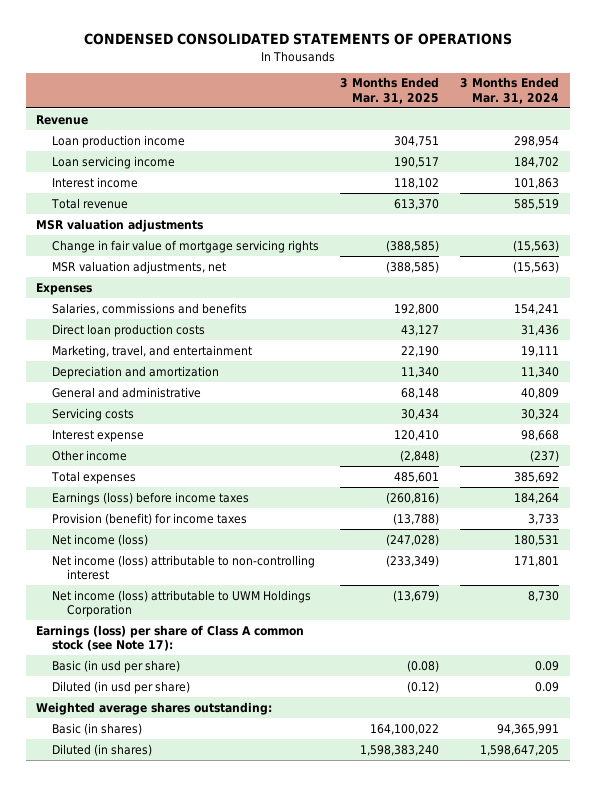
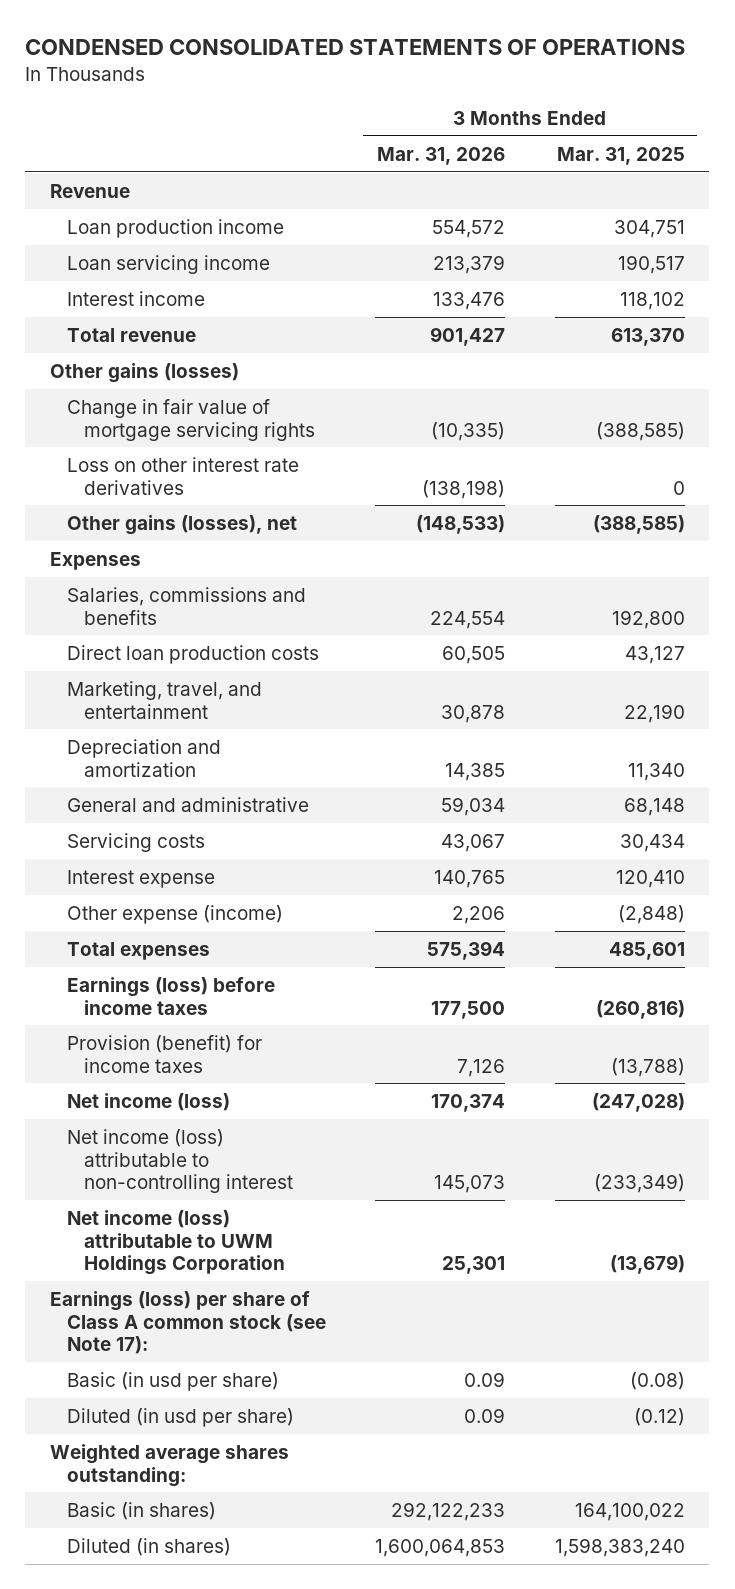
- | 3 Months Ended Mar. 31, 2025 | 3 Months Ended Mar. 31, 2024
+ | 3 Months Ended Mar. 31, 2026 | 3 Months Ended Mar. 31, 2025
- MSR valuation adjustments
+ Other gains (losses)
- MSR valuation adjustments, net | (388,585) | (15,563)
+ Loss on other interest rate derivatives | (138,198) | 0
+ Other gains (losses), net | (148,533) | (388,585)
- Other income | (2,848) | (237)
+ Other expense (income) | 2,206 | (2,848)

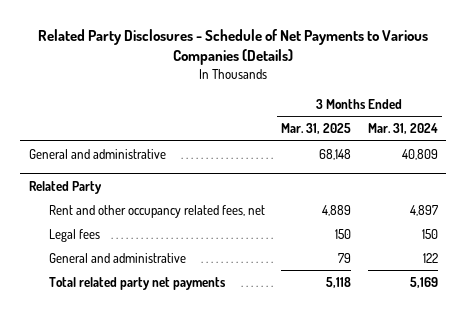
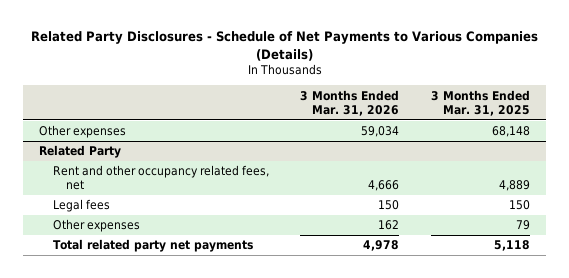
- | 3 Months Ended Mar. 31, 2025 | 3 Months Ended Mar. 31, 2024
+ | 3 Months Ended Mar. 31, 2026 | 3 Months Ended Mar. 31, 2025
- General and administrative | 68,148 | 40,809
+ Other expenses | 59,034 | 68,148
@ Related Party
- General and administrative | 79 | 122
+ Other expenses | 162 | 79

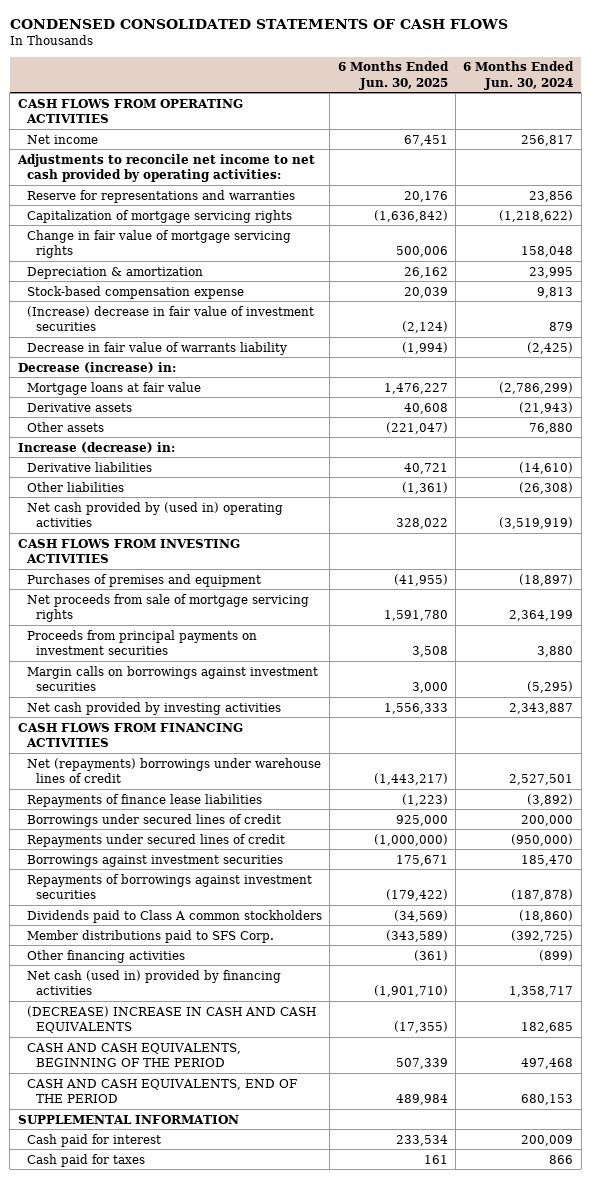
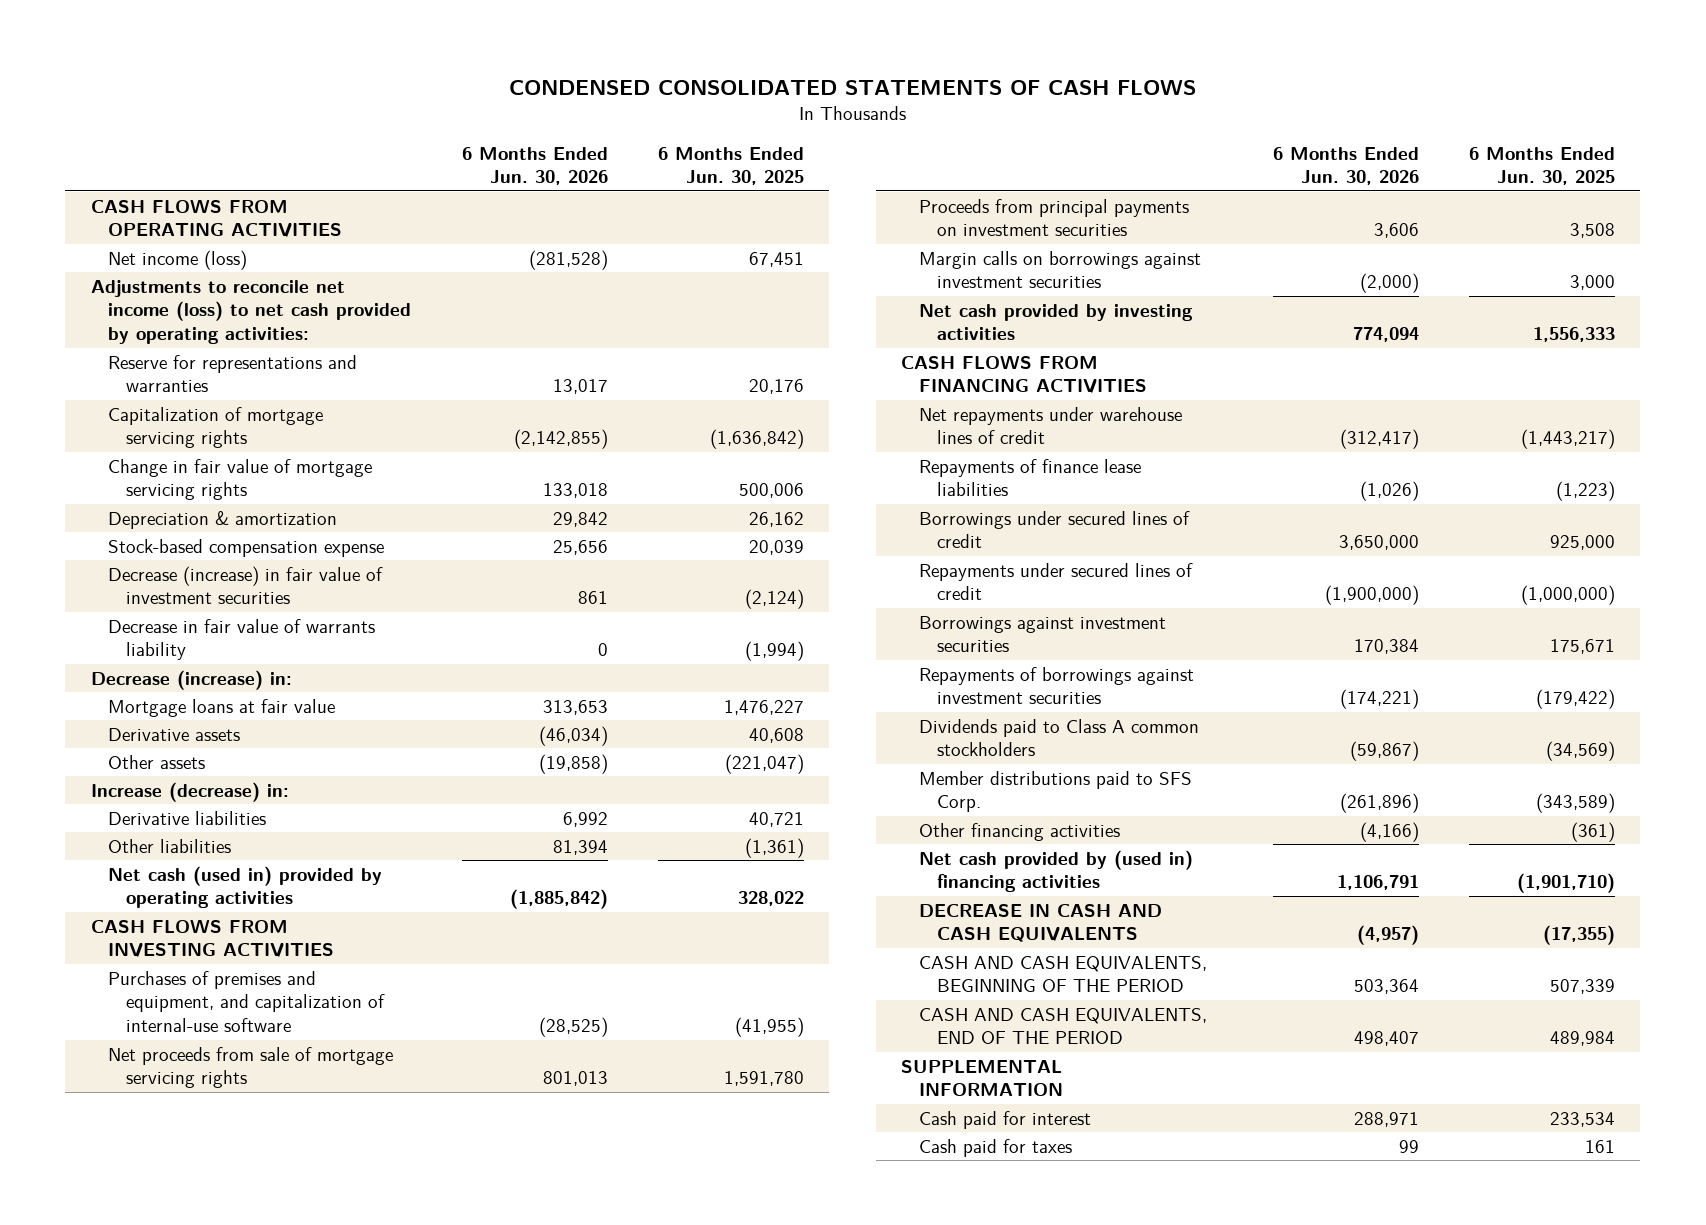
- | 6 Months Ended Jun. 30, 2025 | 6 Months Ended Jun. 30, 2024
+ | 6 Months Ended Jun. 30, 2026 | 6 Months Ended Jun. 30, 2025
- Net income | 67,451 | 256,817
- Adjustments to reconcile net income to net cash provided by operating activities:
+ Net income (loss) | (281,528) | 67,451
+ Adjustments to reconcile net income (loss) to net cash provided by operating activities:
- (Increase) decrease in fair value of investment securities | (2,124) | 879
+ Decrease (increase) in fair value of investment securities | 861 | (2,124)
- Net cash provided by (used in) operating activities | 328,022 | (3,519,919)
+ Net cash (used in) provided by operating activities | (1,885,842) | 328,022
- Purchases of premises and equipment | (41,955) | (18,897)
+ Purchases of premises and equipment, and capitalization of internal-use software | (28,525) | (41,955)
- Net (repayments) borrowings under warehouse lines of credit | (1,443,217) | 2,527,501
+ Net repayments under warehouse lines of credit | (312,417) | (1,443,217)
- Net cash (used in) provided by financing activities | (1,901,710) | 1,358,717
- (DECREASE) INCREASE IN CASH AND CASH EQUIVALENTS | (17,355) | 182,685
+ Net cash provided by (used in) financing activities | 1,106,791 | (1,901,710)
+ DECREASE IN CASH AND CASH EQUIVALENTS | (4,957) | (17,355)

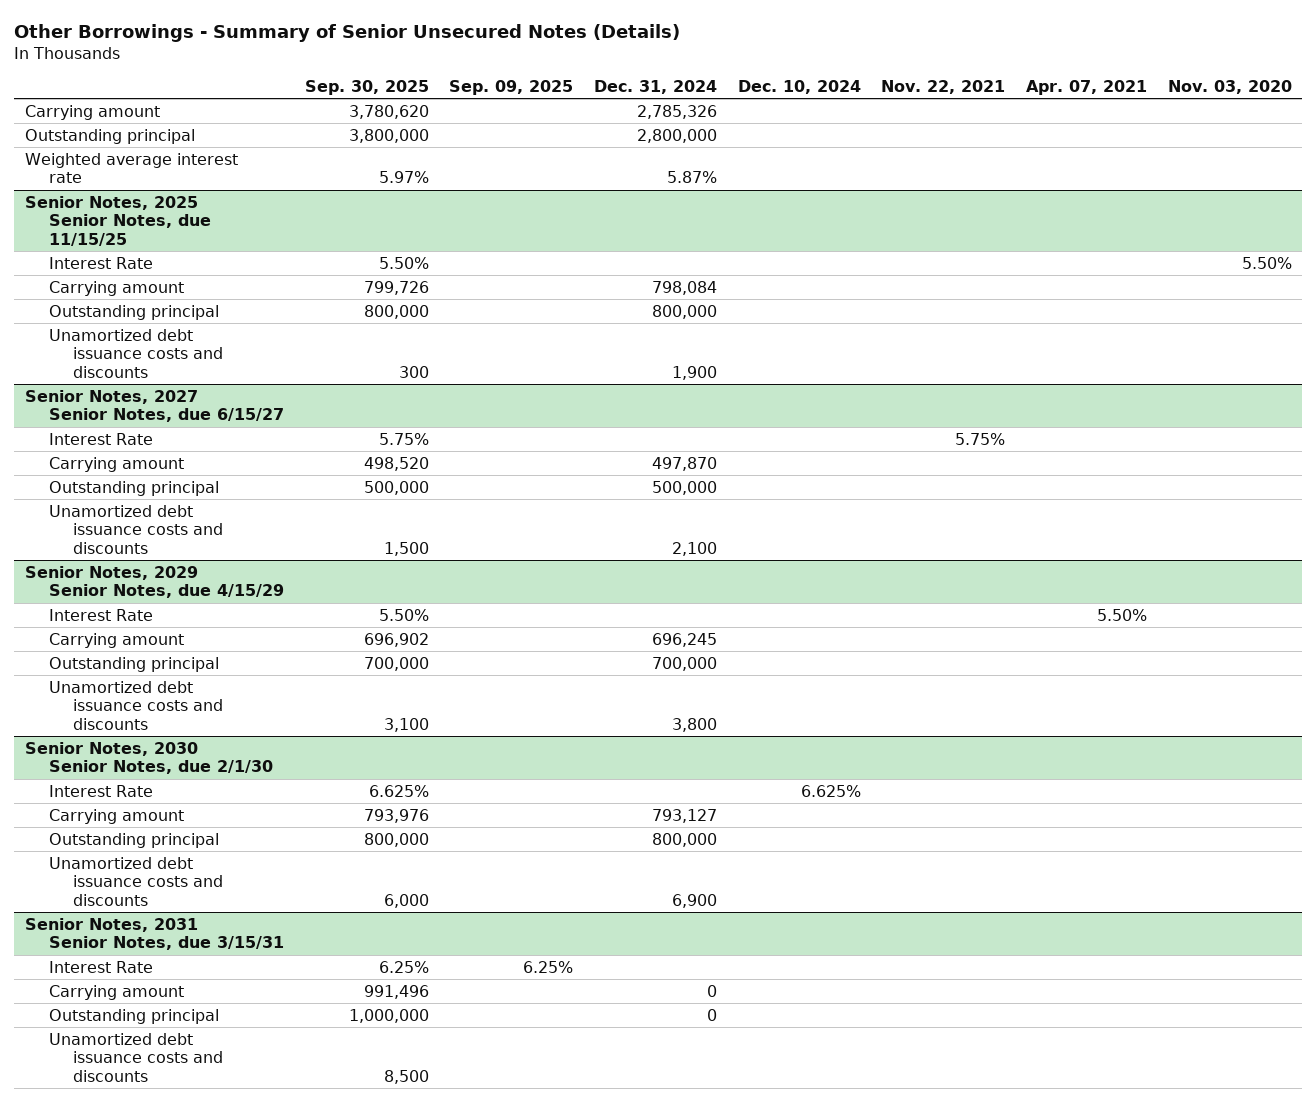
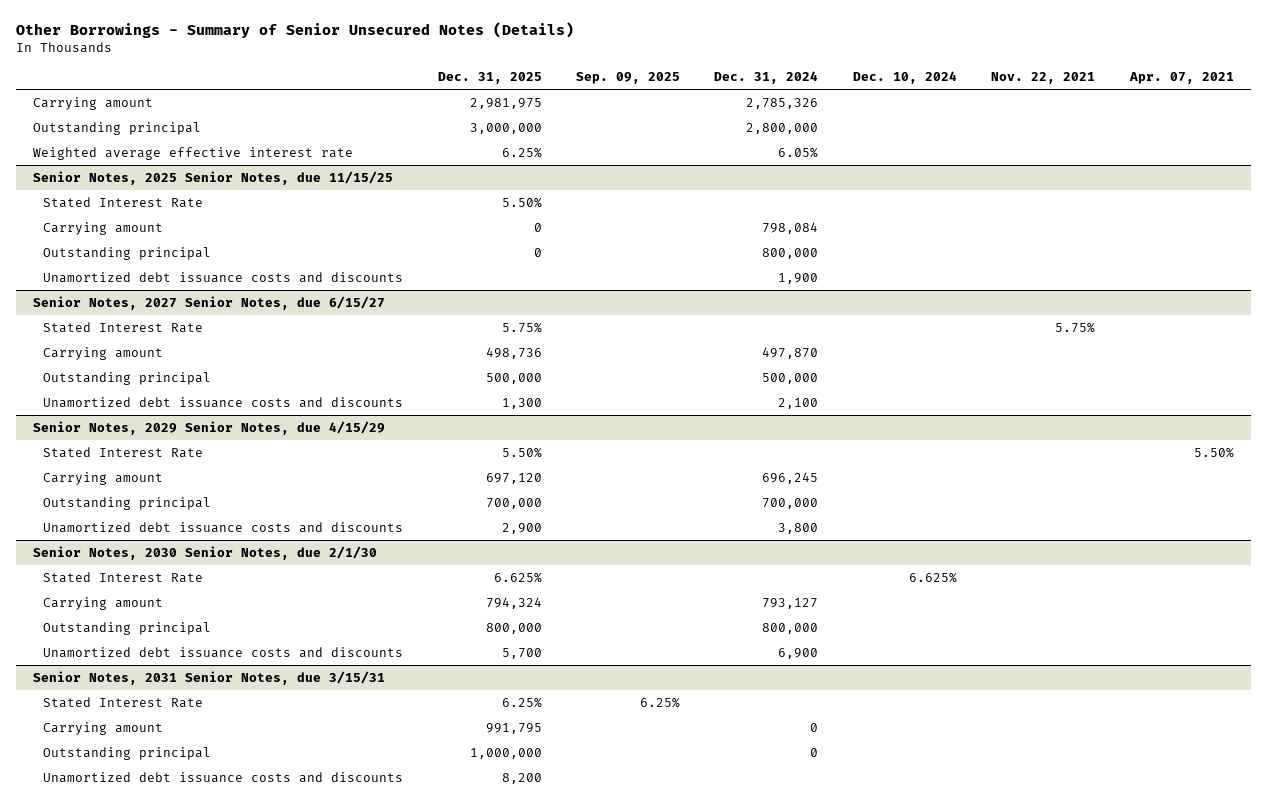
- | Sep. 30, 2025 | Sep. 09, 2025 | Dec. 31, 2024 | Dec. 10, 2024 | Nov. 22, 2021 | Apr. 07, 2021 | Nov. 03, 2020
+ | Dec. 31, 2025 | Sep. 09, 2025 | Dec. 31, 2024 | Dec. 10, 2024 | Nov. 22, 2021 | Apr. 07, 2021
- Weighted average interest rate | 5.97% | | 5.87% | | | |
+ Weighted average effective interest rate | 6.25% | | 6.05% | | |
@ Senior Notes, 2025 Senior Notes, due 11/15/25
- Interest Rate | 5.50% | | | | | | 5.50%
+ Stated Interest Rate | 5.50% | | | | |
@ Senior Notes, 2027 Senior Notes, due 6/15/27
- Interest Rate | 5.75% | | | | 5.75% | |
+ Stated Interest Rate | 5.75% | | | | 5.75% |
@ Senior Notes, 2029 Senior Notes, due 4/15/29
- Interest Rate | 5.50% | | | | | 5.50% |
+ Stated Interest Rate | 5.50% | | | | | 5.50%
@ Senior Notes, 2030 Senior Notes, due 2/1/30
- Interest Rate | 6.625% | | | 6.625% | | |
+ Stated Interest Rate | 6.625% | | | 6.625% | |
@ Senior Notes, 2031 Senior Notes, due 3/15/31
- Interest Rate | 6.25% | 6.25% | | | | |
+ Stated Interest Rate | 6.25% | 6.25% | | | |

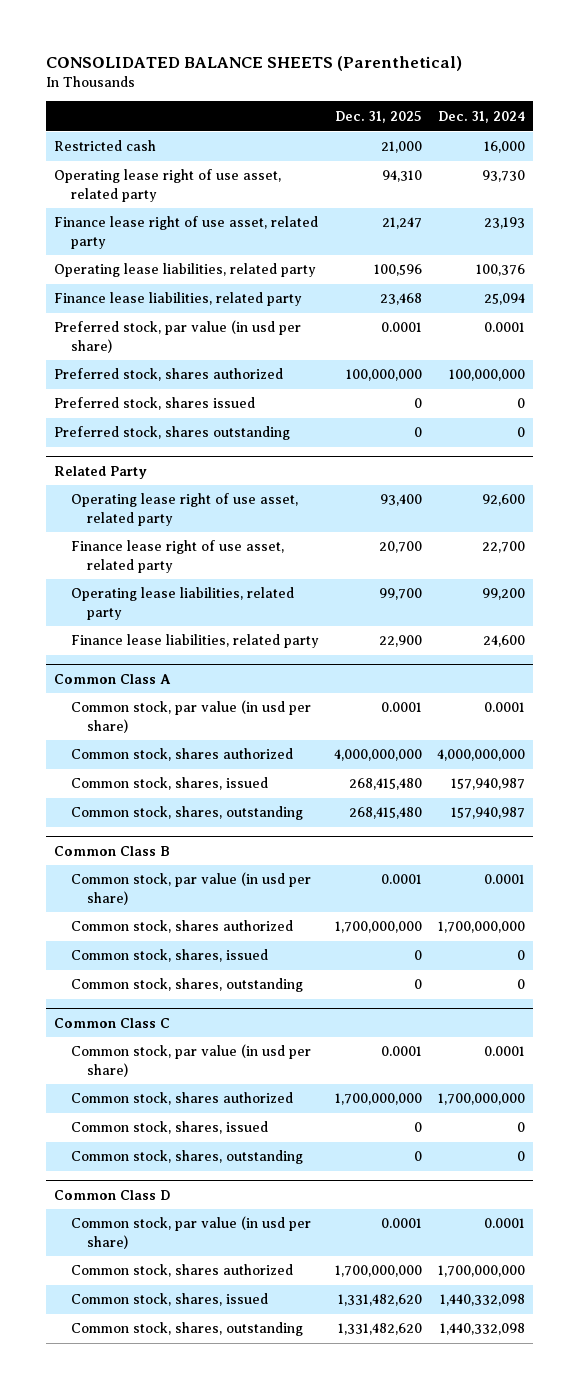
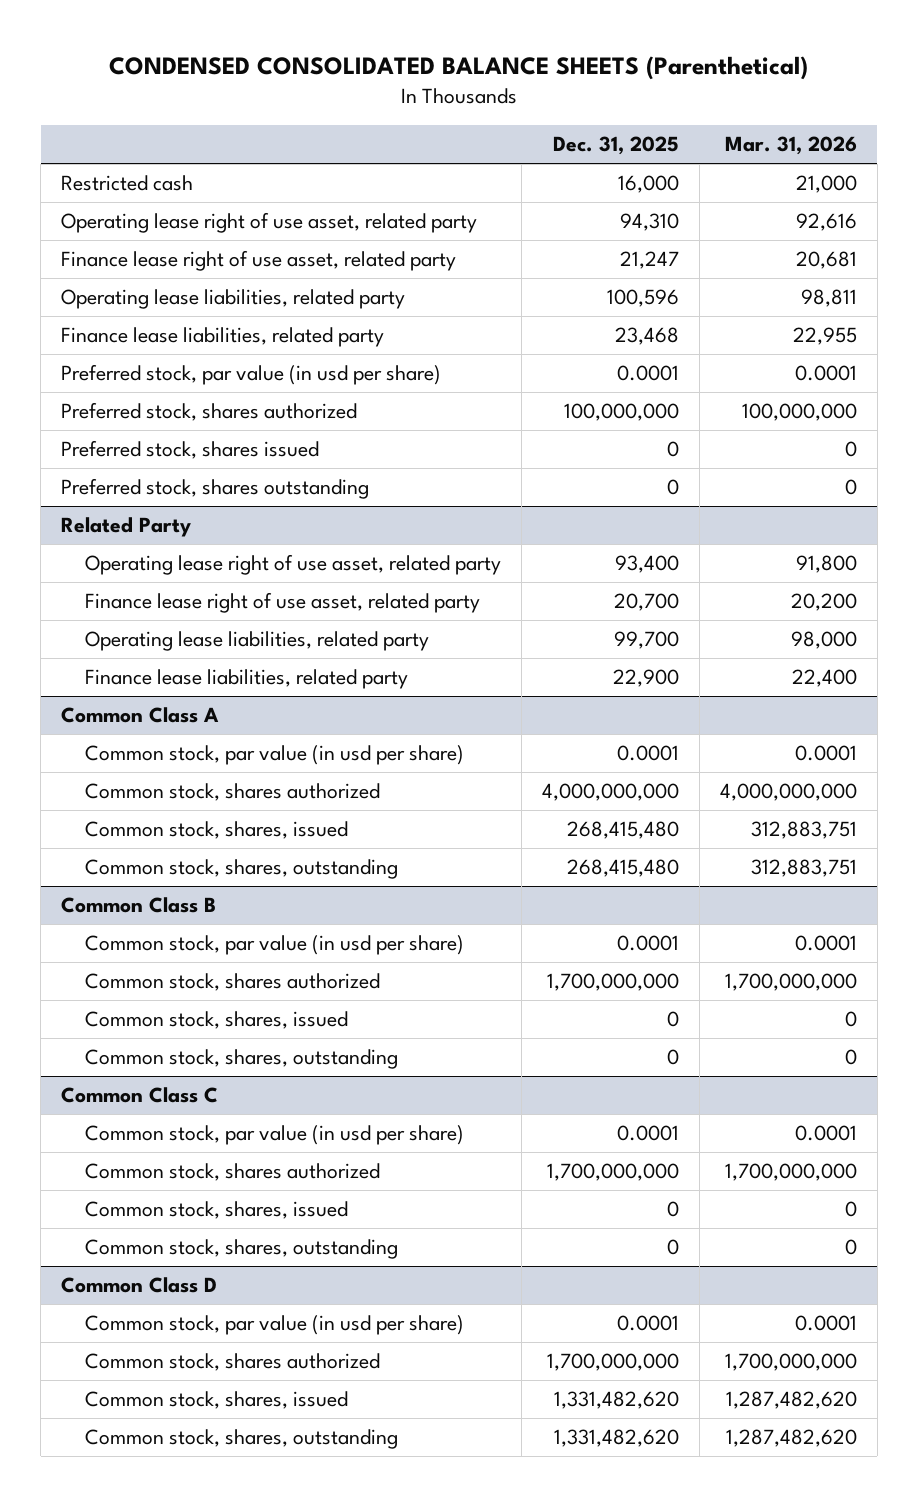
- CONSOLIDATED BALANCE SHEETS (Parenthetical)
+ CONDENSED CONSOLIDATED BALANCE SHEETS (Parenthetical)
- | Dec. 31, 2025 | Dec. 31, 2024
+ | Dec. 31, 2025 | Mar. 31, 2026
- Restricted cash | 21,000 | 16,000
+ Restricted cash | 16,000 | 21,000

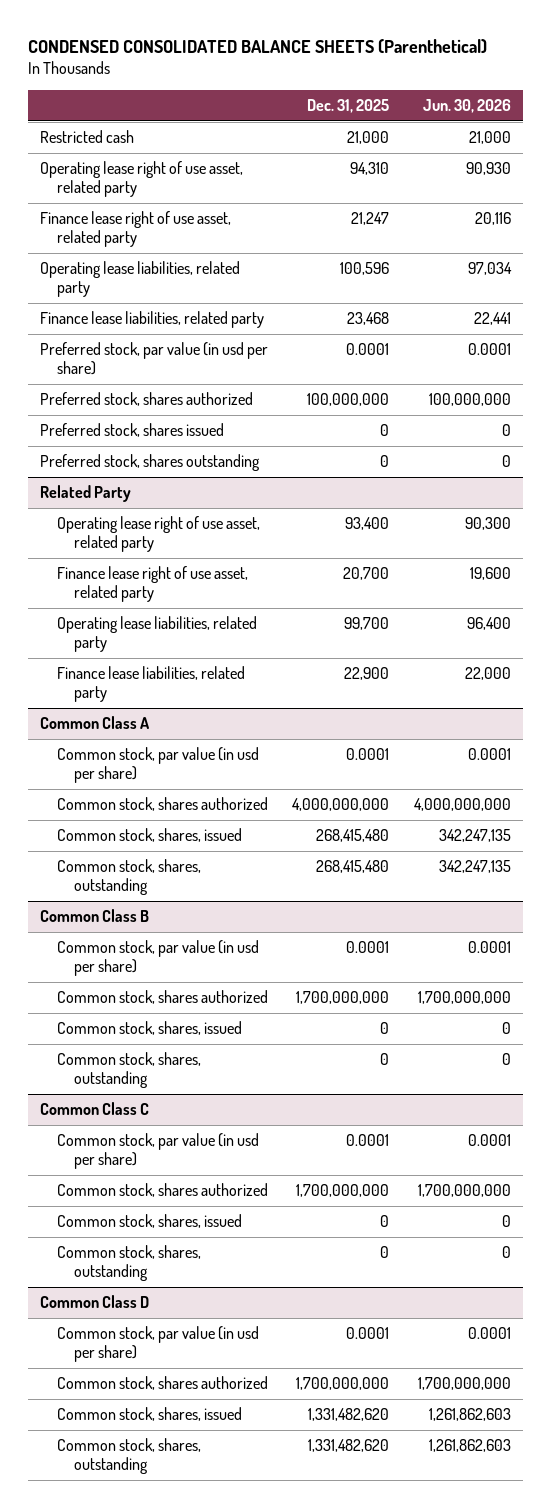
- | Dec. 31, 2025 | Mar. 31, 2026
+ | Dec. 31, 2025 | Jun. 30, 2026
- Restricted cash | 16,000 | 21,000
+ Restricted cash | 21,000 | 21,000

